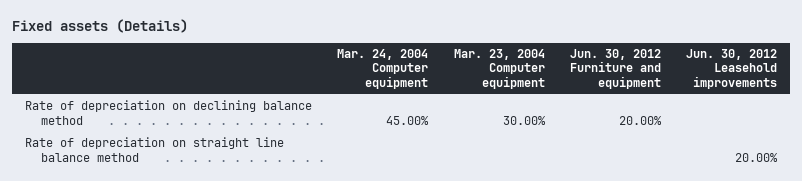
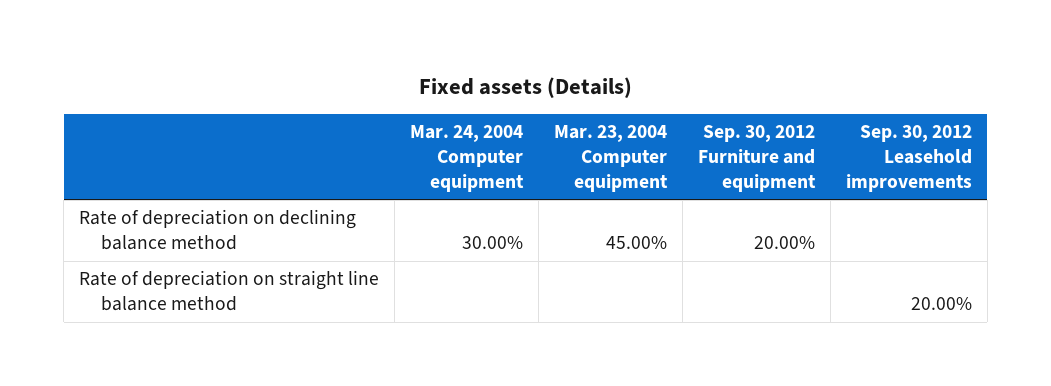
- | Mar. 24, 2004 Computer equipment | Mar. 23, 2004 Computer equipment | Jun. 30, 2012 Furniture and equipment | Jun. 30, 2012 Leasehold improvements
+ | Mar. 24, 2004 Computer equipment | Mar. 23, 2004 Computer equipment | Sep. 30, 2012 Furniture and equipment | Sep. 30, 2012 Leasehold improvements
- Rate of depreciation on declining balance method | 45.00% | 30.00% | 20.00% |
+ Rate of depreciation on declining balance method | 30.00% | 45.00% | 20.00% |

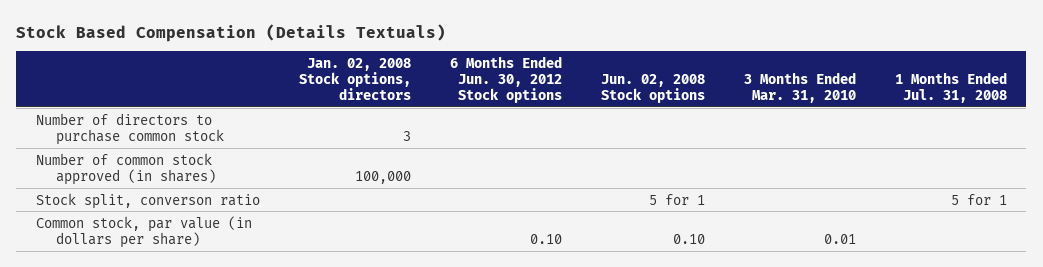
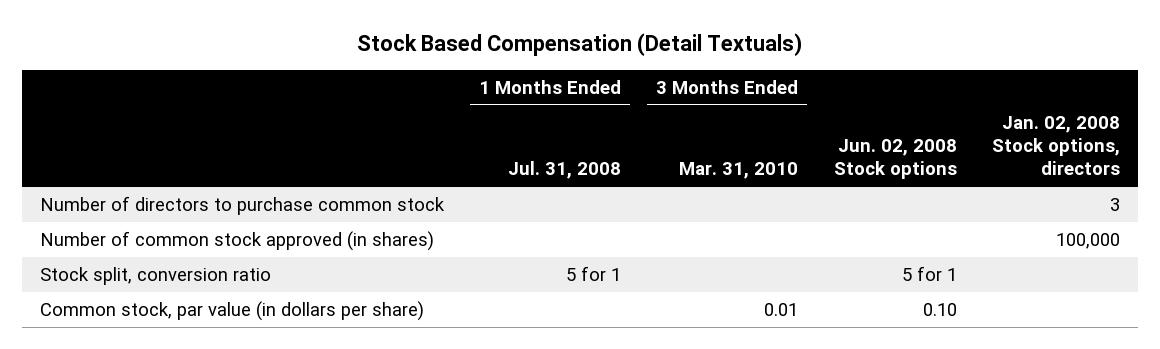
- Stock Based Compensation (Details Textuals)
+ Stock Based Compensation (Detail Textuals)
- | Jan. 02, 2008 Stock options, directors | 6 Months Ended Jun. 30, 2012 Stock options | Jun. 02, 2008 Stock options | 3 Months Ended Mar. 31, 2010 | 1 Months Ended Jul. 31, 2008
+ | 1 Months Ended Jul. 31, 2008 | 3 Months Ended Mar. 31, 2010 | Jun. 02, 2008 Stock options | Jan. 02, 2008 Stock options, directors
- Stock split, converson ratio | | | 5 for 1 | | 5 for 1
+ Stock split, conversion ratio | 5 for 1 | | 5 for 1 |

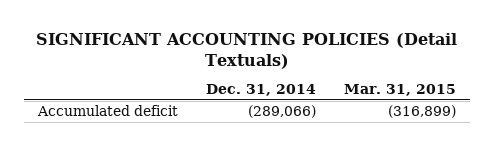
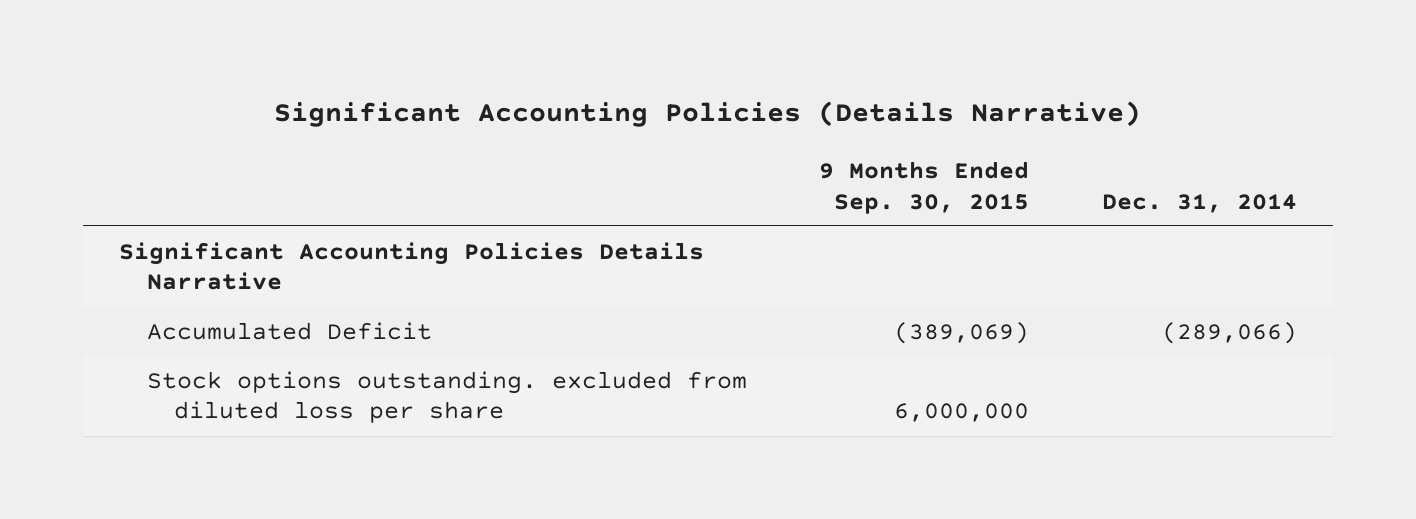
- SIGNIFICANT ACCOUNTING POLICIES (Detail Textuals)
+ Significant Accounting Policies (Details Narrative)
- | Dec. 31, 2014 | Mar. 31, 2015
+ | 9 Months Ended Sep. 30, 2015 | Dec. 31, 2014
- Accumulated deficit | (289,066) | (316,899)
+ Significant Accounting Policies Details Narrative
+ Accumulated Deficit | (389,069) | (289,066)
+ Stock options outstanding. excluded from diluted loss per share | 6,000,000 |

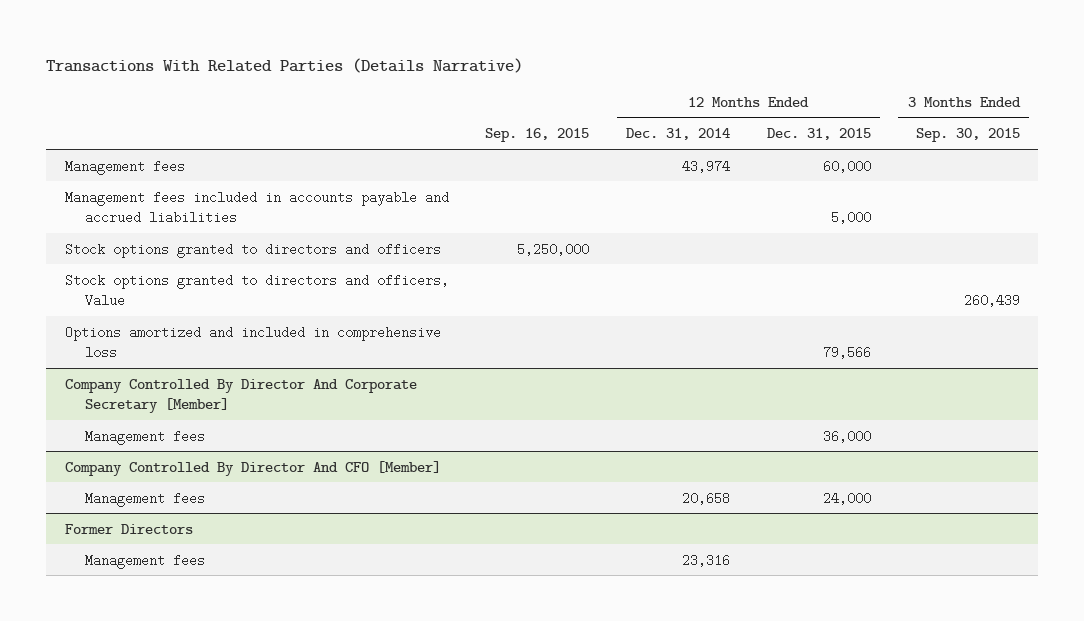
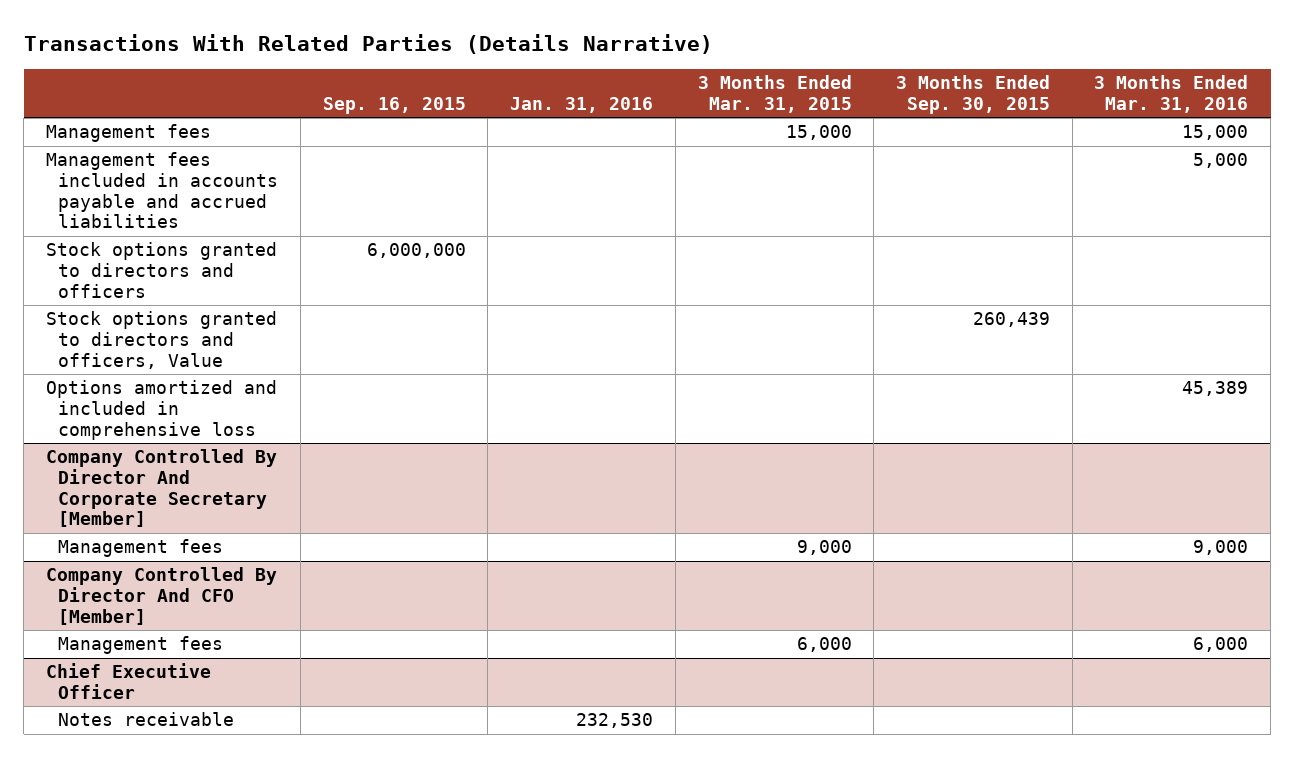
- | Sep. 16, 2015 | 12 Months Ended Dec. 31, 2014 | 12 Months Ended Dec. 31, 2015 | 3 Months Ended Sep. 30, 2015
+ | Sep. 16, 2015 | Jan. 31, 2016 | 3 Months Ended Mar. 31, 2015 | 3 Months Ended Sep. 30, 2015 | 3 Months Ended Mar. 31, 2016
- Stock options granted to directors and officers | 5,250,000 | | |
+ Stock options granted to directors and officers | 6,000,000 | | | |
- Former Directors
- Management fees | | 23,316 | |
+ Chief Executive Officer
+ Notes receivable | | 232,530 | | |

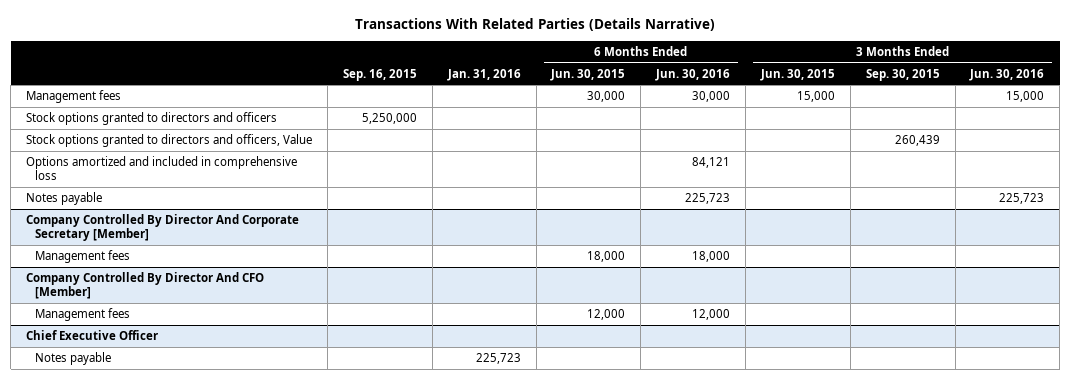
- | Sep. 16, 2015 | Jan. 31, 2016 | 3 Months Ended Mar. 31, 2015 | 3 Months Ended Sep. 30, 2015 | 3 Months Ended Mar. 31, 2016
+ | Sep. 16, 2015 | Jan. 31, 2016 | 6 Months Ended Jun. 30, 2015 | 6 Months Ended Jun. 30, 2016 | 3 Months Ended Jun. 30, 2015 | 3 Months Ended Sep. 30, 2015 | 3 Months Ended Jun. 30, 2016
- Management fees included in accounts payable and accrued liabilities | | | | | 5,000
- Stock options granted to directors and officers | 6,000,000 | | | |
+ Stock options granted to directors and officers | 5,250,000 | | | | | |
+ Notes payable | | | | 225,723 | | | 225,723
@ Chief Executive Officer
- Notes receivable | | 232,530 | | |
+ Notes payable | | 225,723 | | | | |

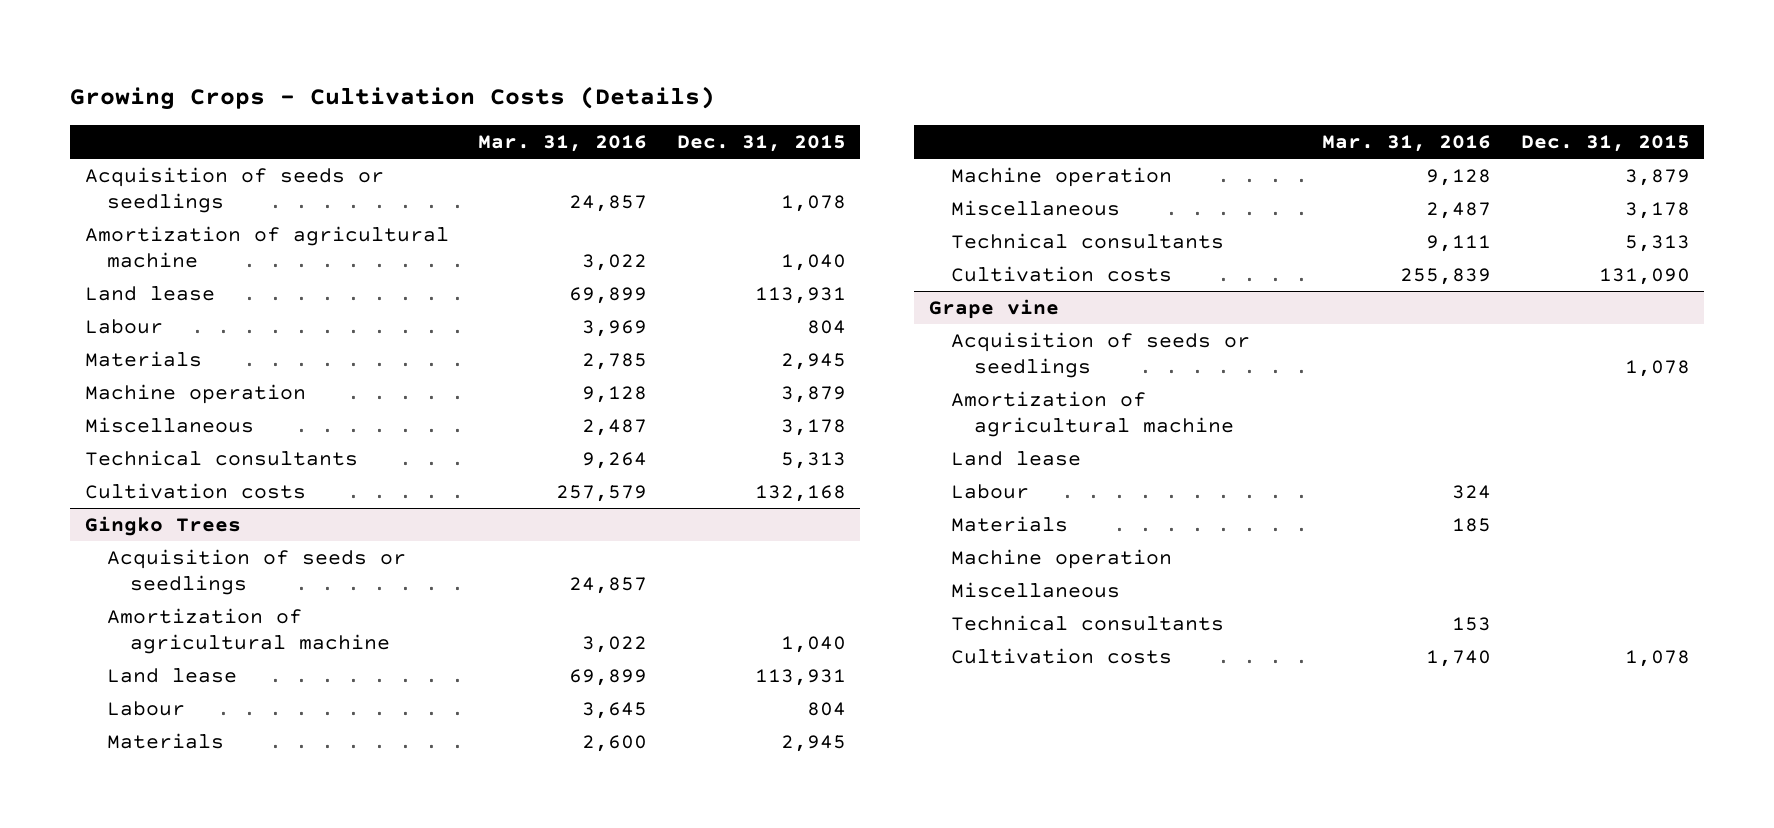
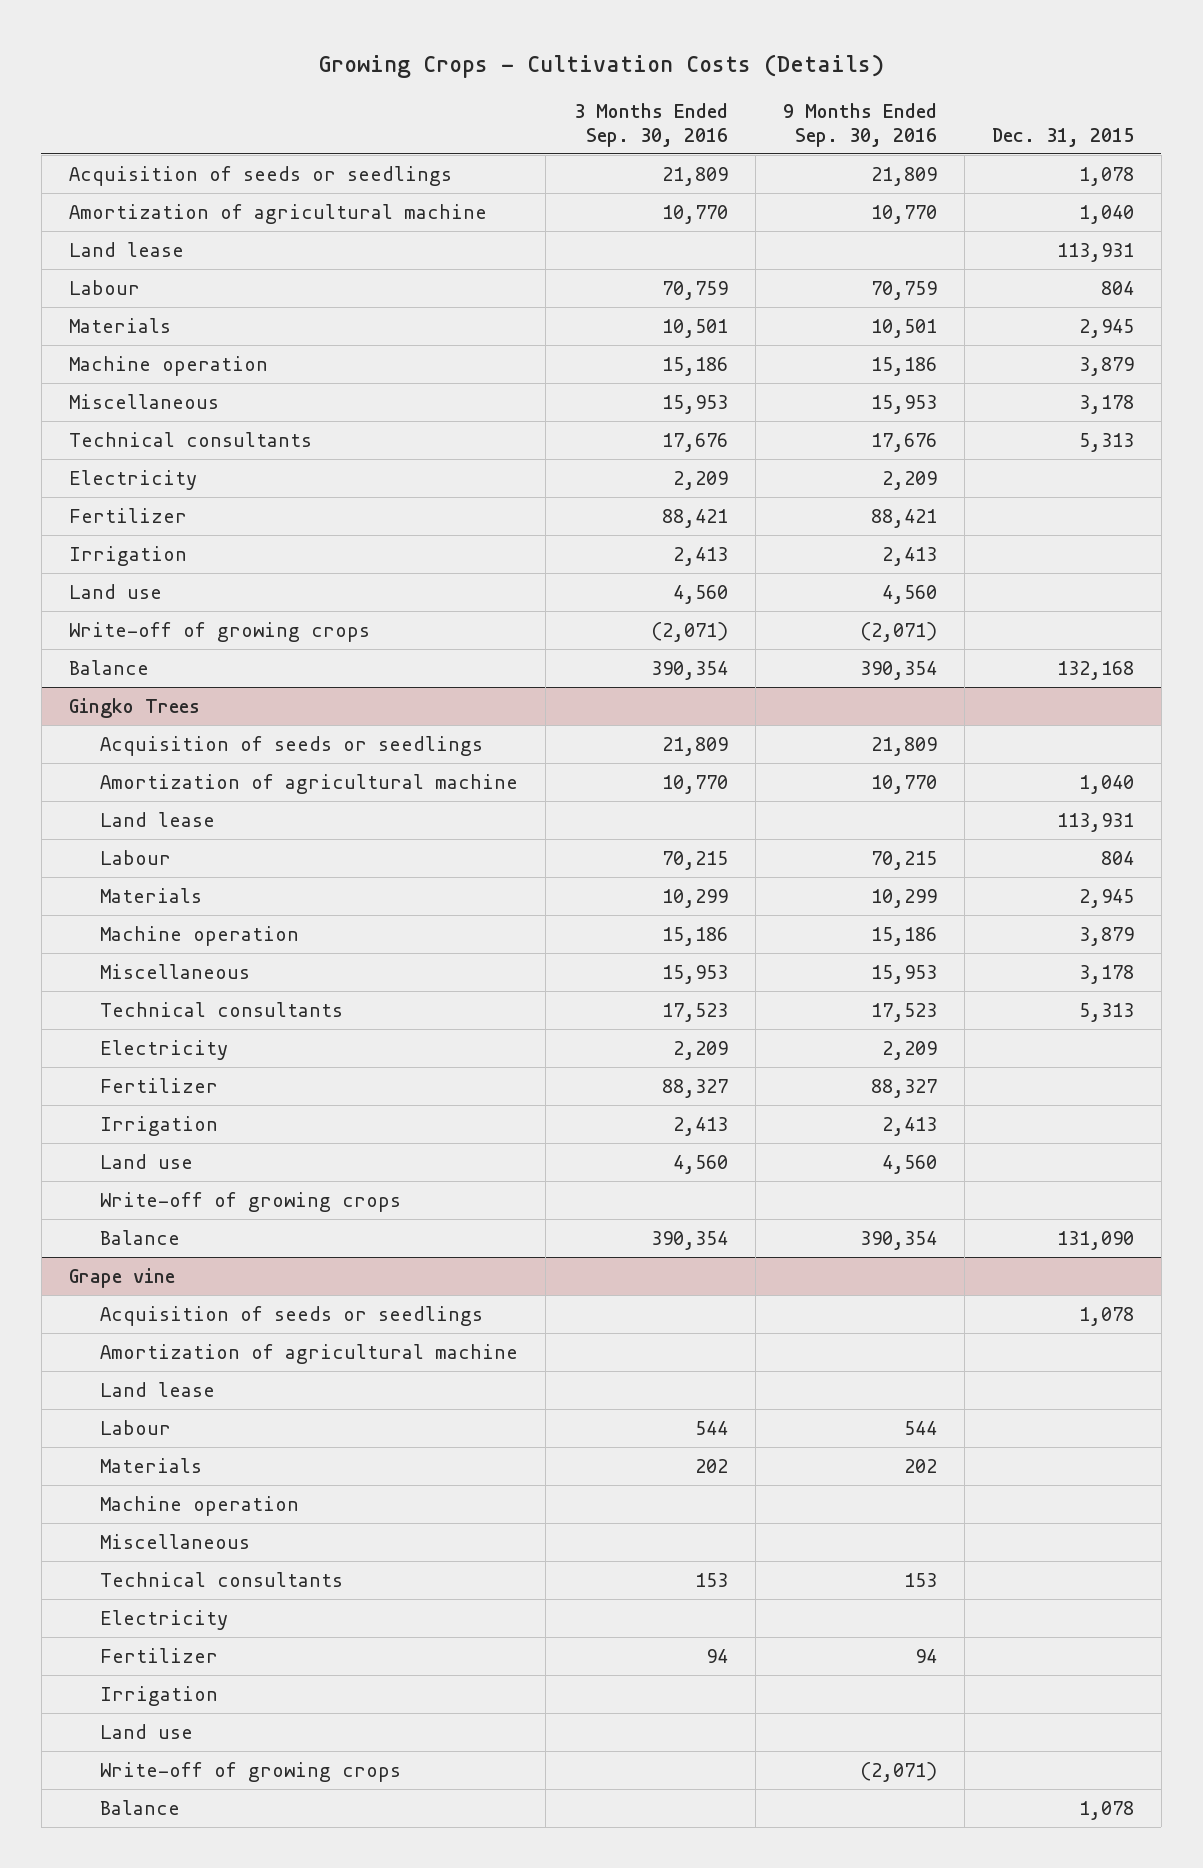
- | Mar. 31, 2016 | Dec. 31, 2015
+ | 3 Months Ended Sep. 30, 2016 | 9 Months Ended Sep. 30, 2016 | Dec. 31, 2015
- Cultivation costs | 257,579 | 132,168
+ Electricity | 2,209 | 2,209 |
+ Fertilizer | 88,421 | 88,421 |
+ Irrigation | 2,413 | 2,413 |
+ Land use | 4,560 | 4,560 |
+ Write-off of growing crops | (2,071) | (2,071) |
+ Balance | 390,354 | 390,354 | 132,168
@ Gingko Trees
- Cultivation costs | 255,839 | 131,090
+ Electricity | 2,209 | 2,209 |
+ Fertilizer | 88,327 | 88,327 |
+ Irrigation | 2,413 | 2,413 |
+ Land use | 4,560 | 4,560 |
+ Write-off of growing crops
+ Balance | 390,354 | 390,354 | 131,090
@ Grape vine
- Cultivation costs | 1,740 | 1,078
+ Electricity
+ Fertilizer | 94 | 94 |
+ Irrigation
+ Land use
+ Write-off of growing crops | | (2,071) |
+ Balance | | | 1,078

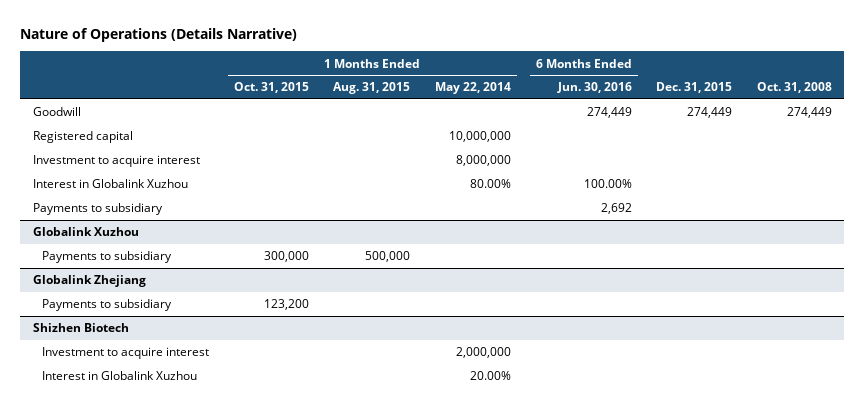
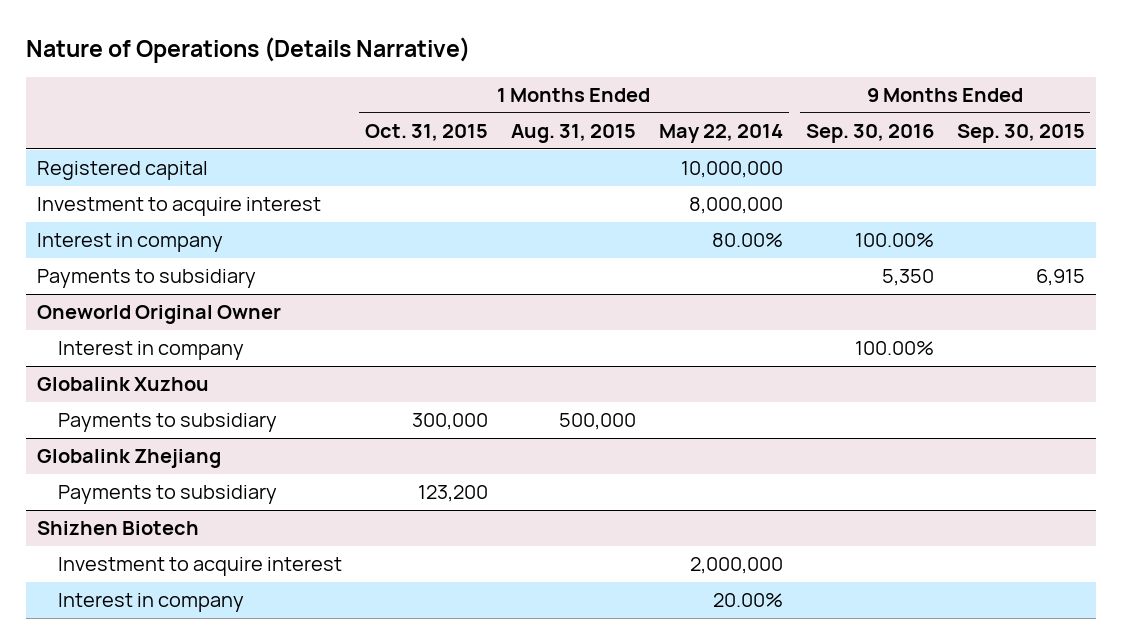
- | 1 Months Ended Oct. 31, 2015 | 1 Months Ended Aug. 31, 2015 | 1 Months Ended May 22, 2014 | 6 Months Ended Jun. 30, 2016 | Dec. 31, 2015 | Oct. 31, 2008
+ | 1 Months Ended Oct. 31, 2015 | 1 Months Ended Aug. 31, 2015 | 1 Months Ended May 22, 2014 | 9 Months Ended Sep. 30, 2016 | 9 Months Ended Sep. 30, 2015
- Goodwill | | | | 274,449 | 274,449 | 274,449
- Interest in Globalink Xuzhou | | | 80.00% | 100.00% | |
+ Interest in company | | | 80.00% | 100.00% |
+ Oneworld Original Owner
+ Interest in company | | | | 100.00% |
@ Shizhen Biotech
- Interest in Globalink Xuzhou | | | 20.00% | | |
+ Interest in company | | | 20.00% | |

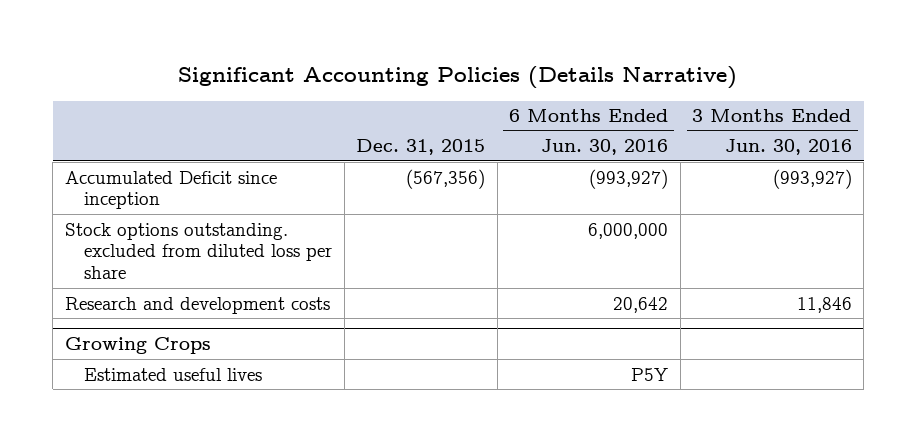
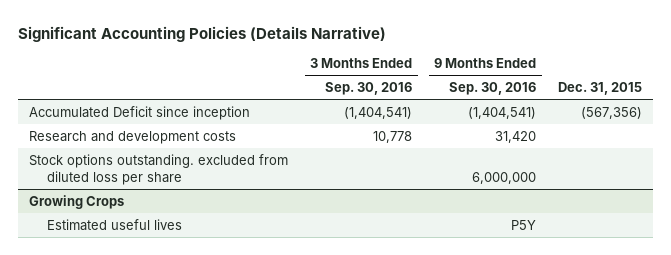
- | Dec. 31, 2015 | 6 Months Ended Jun. 30, 2016 | 3 Months Ended Jun. 30, 2016
+ | 3 Months Ended Sep. 30, 2016 | 9 Months Ended Sep. 30, 2016 | Dec. 31, 2015
moved down: Stock options outstanding. excluded from diluted loss per share | | 6,000,000 |

